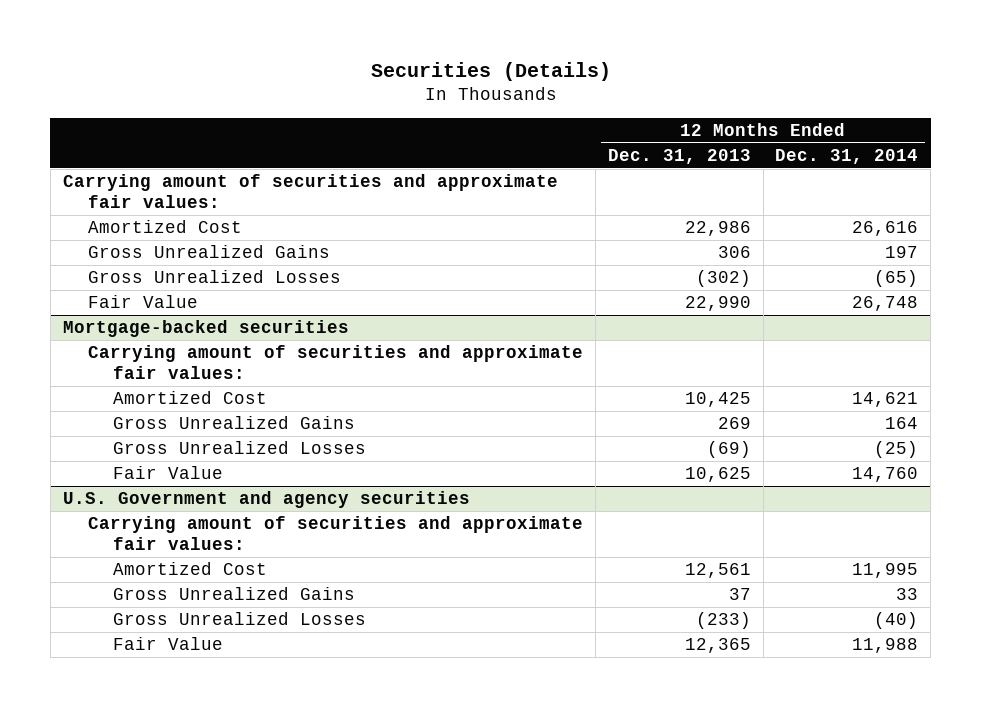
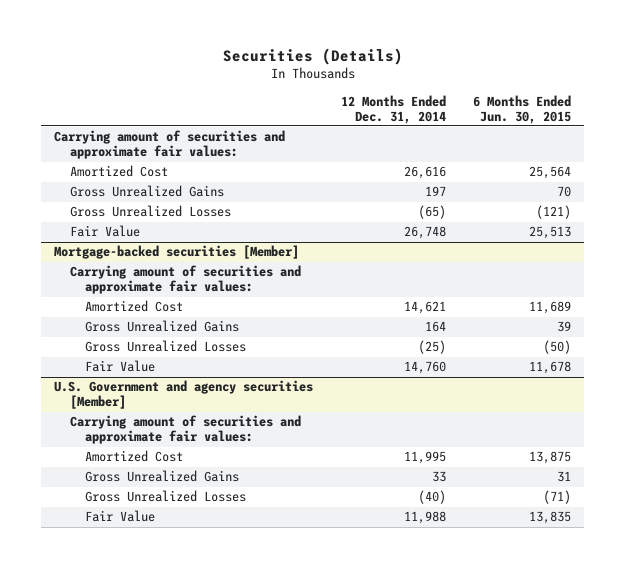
- | 12 Months Ended Dec. 31, 2013 | 12 Months Ended Dec. 31, 2014
+ | 12 Months Ended Dec. 31, 2014 | 6 Months Ended Jun. 30, 2015
- Mortgage-backed securities
+ Mortgage-backed securities [Member]
- U.S. Government and agency securities
+ U.S. Government and agency securities [Member]

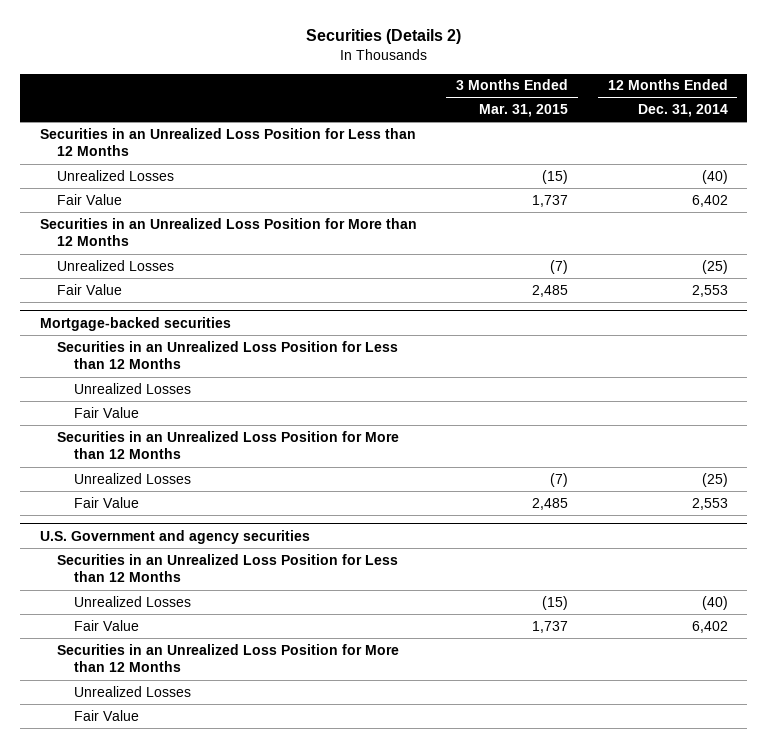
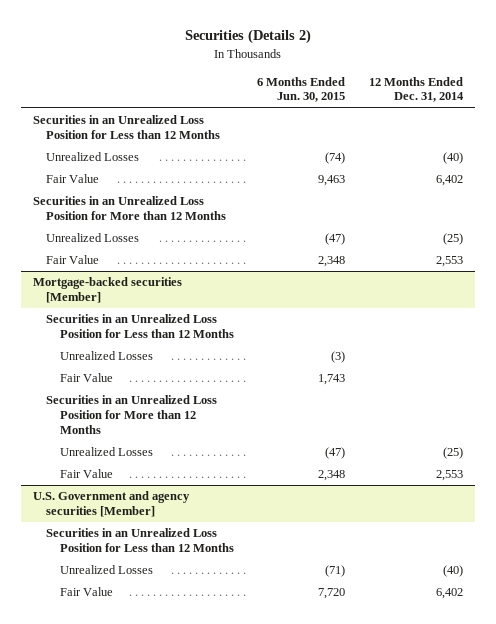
- | 3 Months Ended Mar. 31, 2015 | 12 Months Ended Dec. 31, 2014
+ | 6 Months Ended Jun. 30, 2015 | 12 Months Ended Dec. 31, 2014
- Mortgage-backed securities
+ Mortgage-backed securities [Member]
- U.S. Government and agency securities
+ U.S. Government and agency securities [Member]
- Securities in an Unrealized Loss Position for More than 12 Months
- Unrealized Losses
- Fair Value

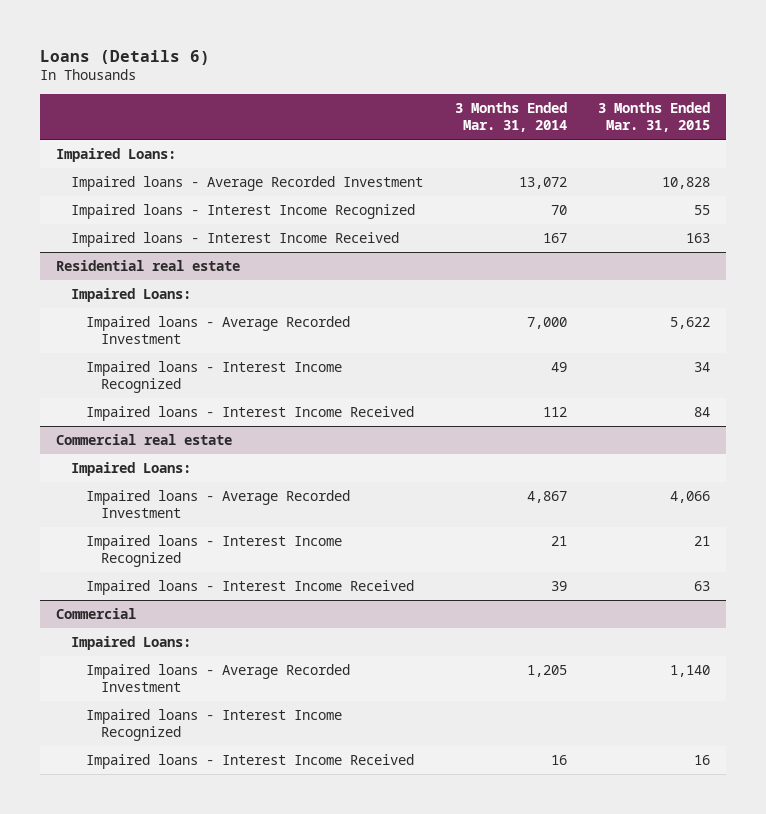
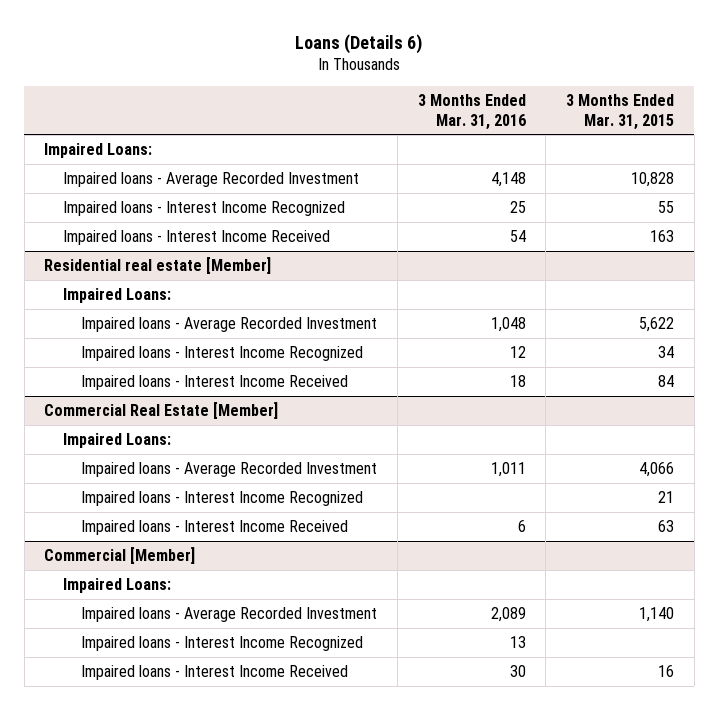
- | 3 Months Ended Mar. 31, 2014 | 3 Months Ended Mar. 31, 2015
+ | 3 Months Ended Mar. 31, 2016 | 3 Months Ended Mar. 31, 2015
- Residential real estate
+ Residential real estate [Member]
- Commercial real estate
+ Commercial Real Estate [Member]
- Commercial
+ Commercial [Member]

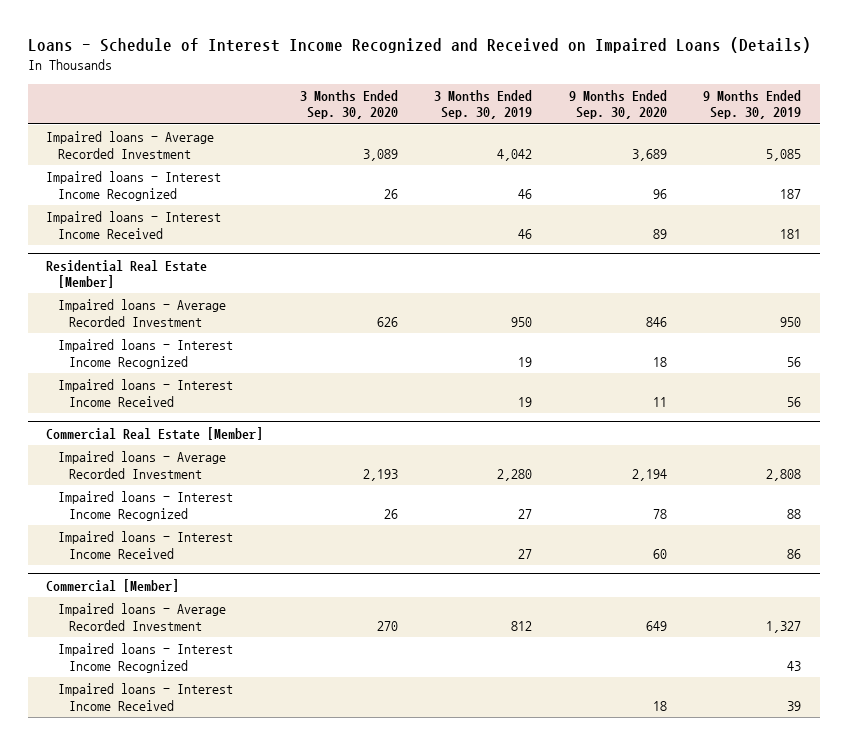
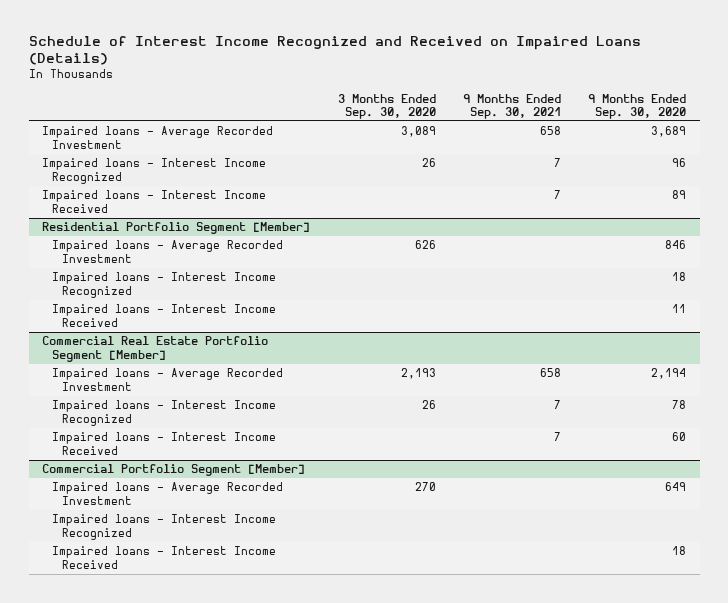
- Loans - Schedule of Interest Income Recognized and Received on Impaired Loans (Details)
+ Schedule of Interest Income Recognized and Received on Impaired Loans (Details)
- | 3 Months Ended Sep. 30, 2020 | 3 Months Ended Sep. 30, 2019 | 9 Months Ended Sep. 30, 2020 | 9 Months Ended Sep. 30, 2019
+ | 3 Months Ended Sep. 30, 2020 | 9 Months Ended Sep. 30, 2021 | 9 Months Ended Sep. 30, 2020
- Residential Real Estate [Member]
+ Residential Portfolio Segment [Member]
- Commercial Real Estate [Member]
+ Commercial Real Estate Portfolio Segment [Member]
- Commercial [Member]
+ Commercial Portfolio Segment [Member]

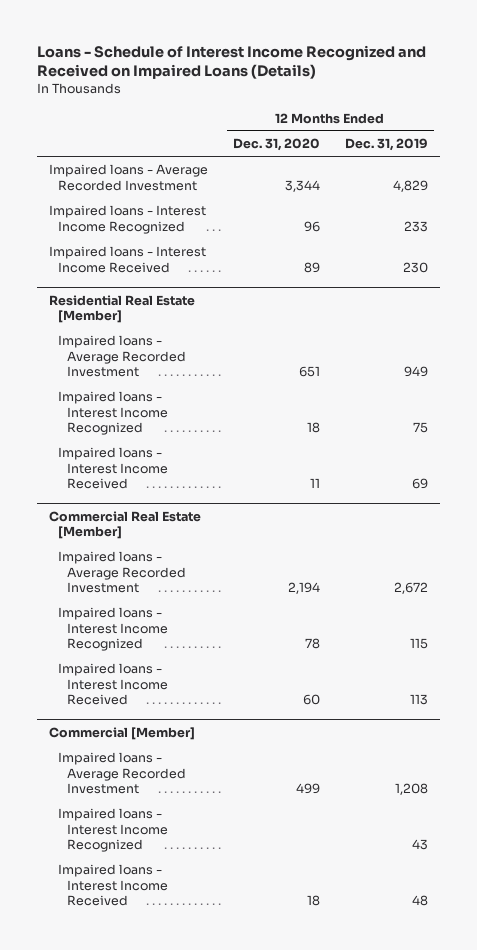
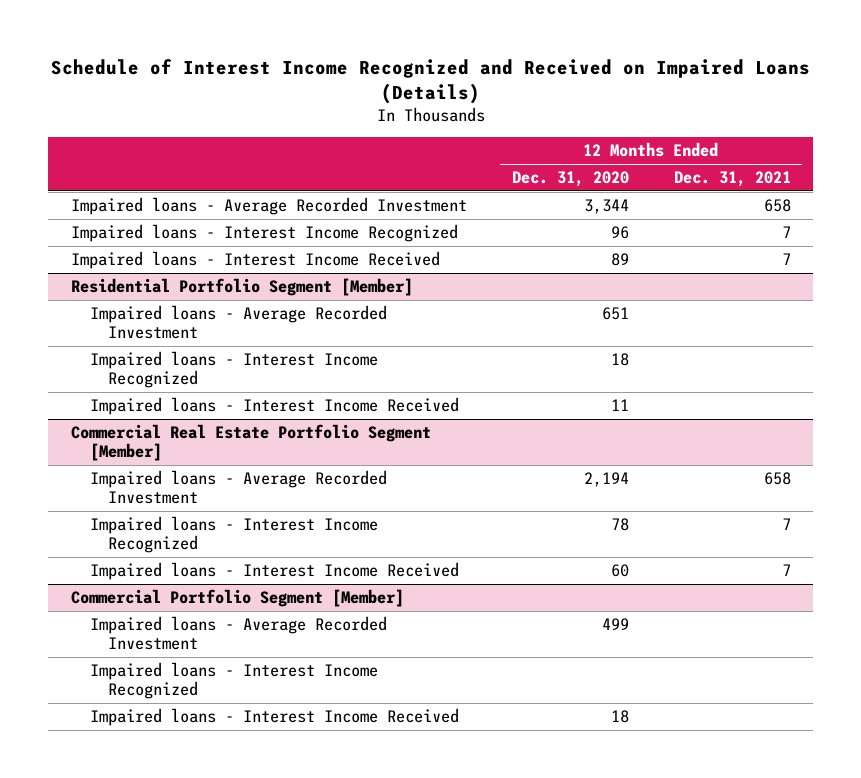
- Loans - Schedule of Interest Income Recognized and Received on Impaired Loans (Details)
+ Schedule of Interest Income Recognized and Received on Impaired Loans (Details)
- | 12 Months Ended Dec. 31, 2020 | 12 Months Ended Dec. 31, 2019
+ | 12 Months Ended Dec. 31, 2020 | 12 Months Ended Dec. 31, 2021
- Residential Real Estate [Member]
+ Residential Portfolio Segment [Member]
- Commercial Real Estate [Member]
+ Commercial Real Estate Portfolio Segment [Member]
- Commercial [Member]
+ Commercial Portfolio Segment [Member]

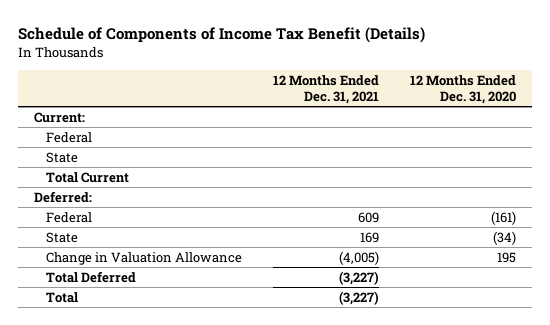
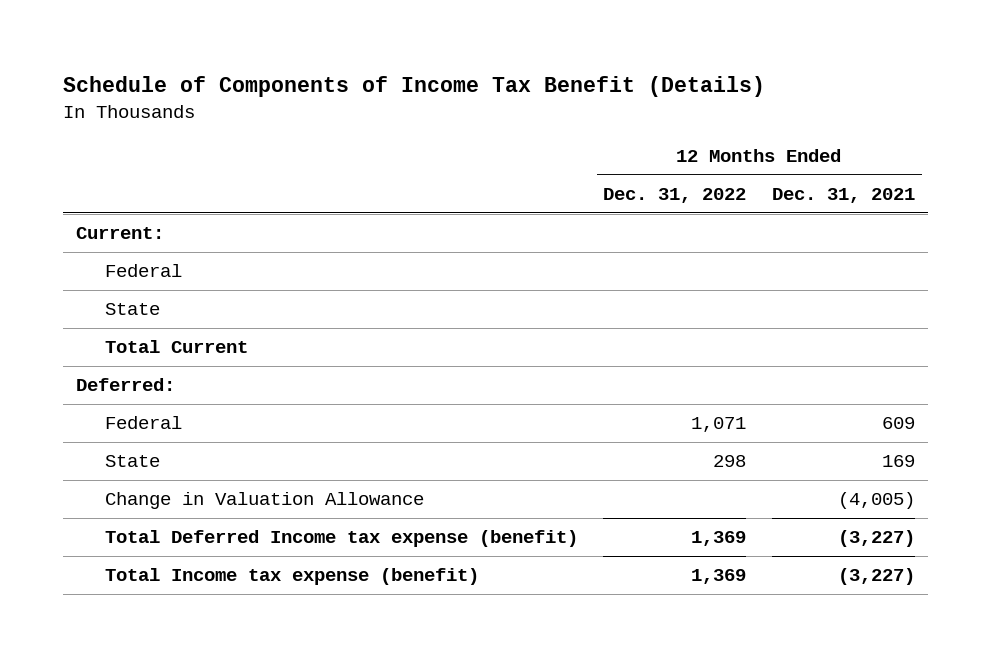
- | 12 Months Ended Dec. 31, 2021 | 12 Months Ended Dec. 31, 2020
+ | 12 Months Ended Dec. 31, 2022 | 12 Months Ended Dec. 31, 2021
- Total Deferred | (3,227) |
- Total | (3,227) |
+ Total Deferred Income tax expense (benefit) | 1,369 | (3,227)
+ Total Income tax expense (benefit) | 1,369 | (3,227)

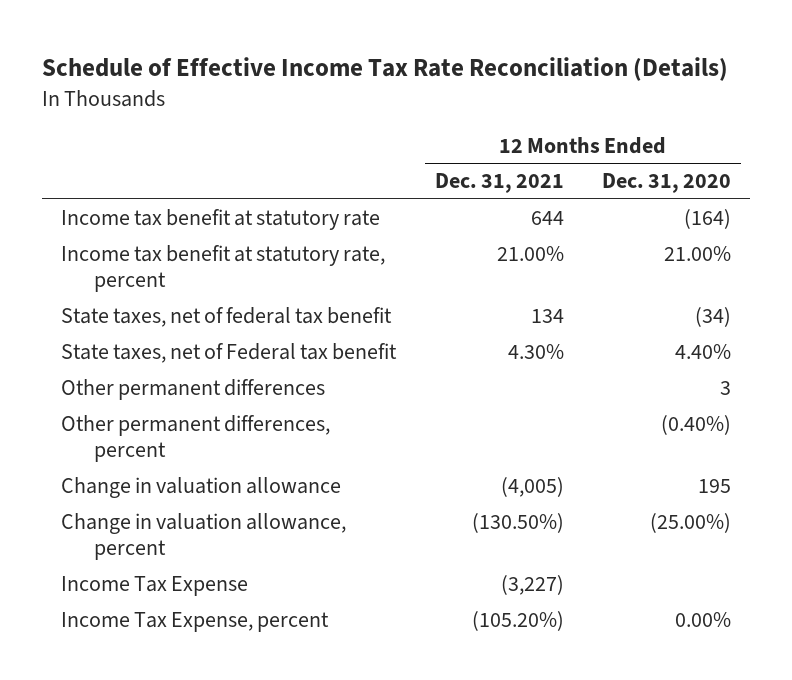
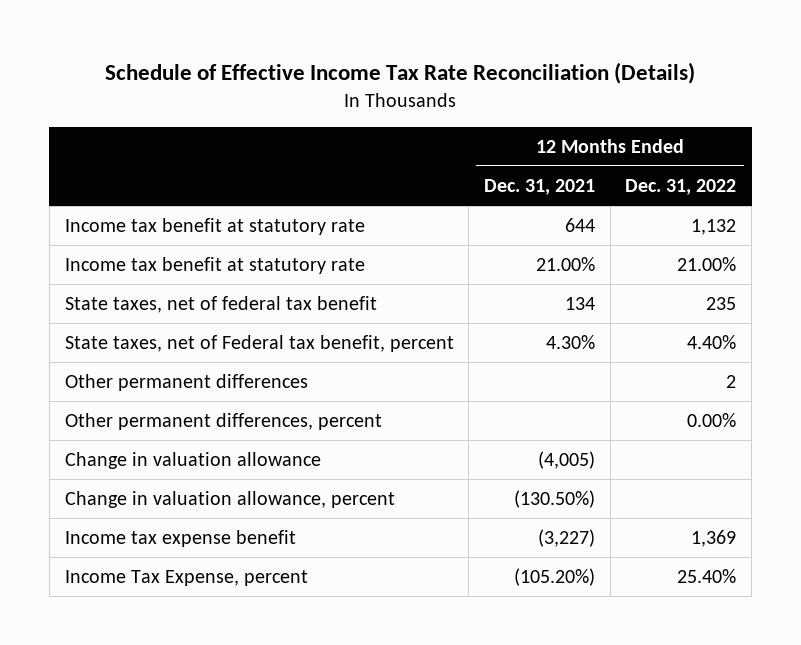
- | 12 Months Ended Dec. 31, 2021 | 12 Months Ended Dec. 31, 2020
+ | 12 Months Ended Dec. 31, 2021 | 12 Months Ended Dec. 31, 2022
- Income tax benefit at statutory rate, percent | 21.00% | 21.00%
+ Income tax benefit at statutory rate | 21.00% | 21.00%
- State taxes, net of Federal tax benefit | 4.30% | 4.40%
+ State taxes, net of Federal tax benefit, percent | 4.30% | 4.40%
- Income Tax Expense | (3,227) |
+ Income tax expense benefit | (3,227) | 1,369

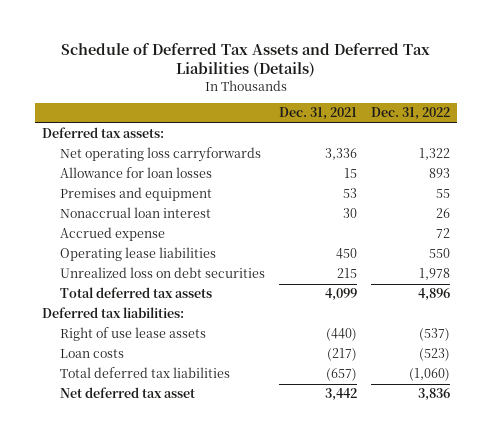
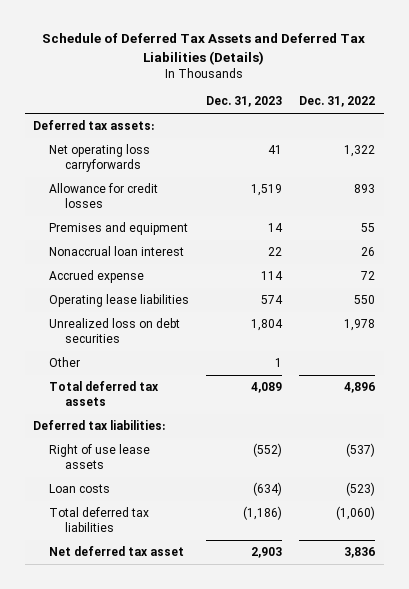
- | Dec. 31, 2021 | Dec. 31, 2022
+ | Dec. 31, 2023 | Dec. 31, 2022
- Allowance for loan losses | 15 | 893
+ Allowance for credit losses | 1,519 | 893
+ Other | 1 |

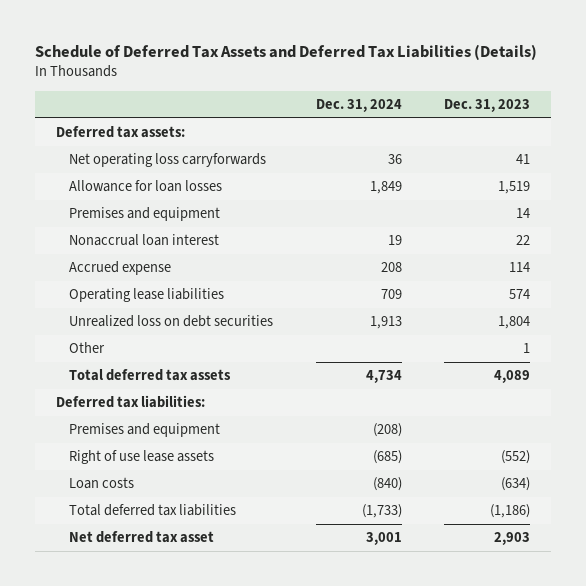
- | Dec. 31, 2023 | Dec. 31, 2022
+ | Dec. 31, 2024 | Dec. 31, 2023
- Allowance for credit losses | 1,519 | 893
+ Allowance for loan losses | 1,849 | 1,519
+ Premises and equipment | (208) |

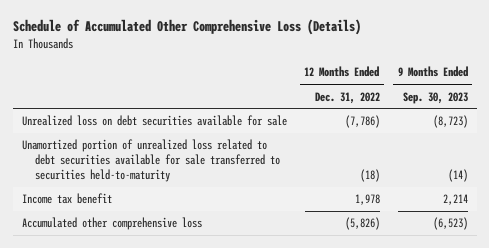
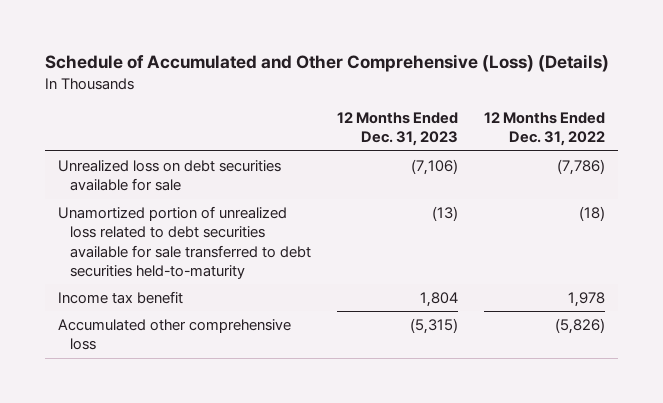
- Schedule of Accumulated Other Comprehensive Loss (Details)
+ Schedule of Accumulated and Other Comprehensive (Loss) (Details)
- | 12 Months Ended Dec. 31, 2022 | 9 Months Ended Sep. 30, 2023
+ | 12 Months Ended Dec. 31, 2023 | 12 Months Ended Dec. 31, 2022
- Unamortized portion of unrealized loss related to debt securities available for sale transferred to securities held-to-maturity | (18) | (14)
+ Unamortized portion of unrealized loss related to debt securities available for sale transferred to debt securities held-to-maturity | (13) | (18)

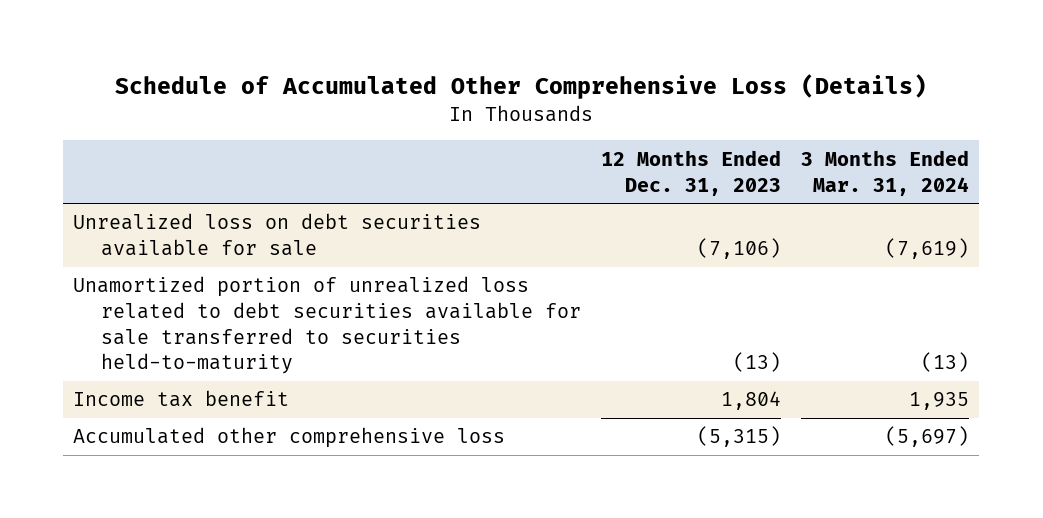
- Schedule of Accumulated and Other Comprehensive (Loss) (Details)
+ Schedule of Accumulated Other Comprehensive Loss (Details)
- | 12 Months Ended Dec. 31, 2023 | 12 Months Ended Dec. 31, 2022
+ | 12 Months Ended Dec. 31, 2023 | 3 Months Ended Mar. 31, 2024
- Unamortized portion of unrealized loss related to debt securities available for sale transferred to debt securities held-to-maturity | (13) | (18)
+ Unamortized portion of unrealized loss related to debt securities available for sale transferred to securities held-to-maturity | (13) | (13)

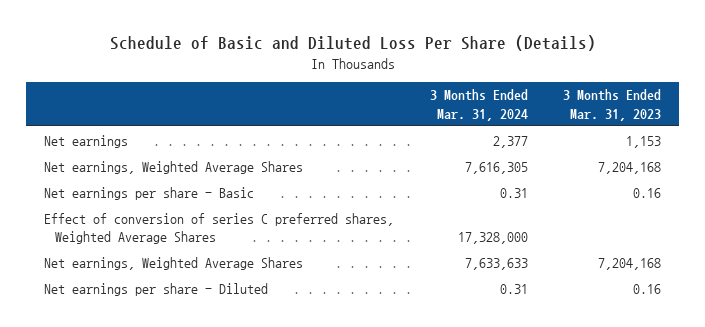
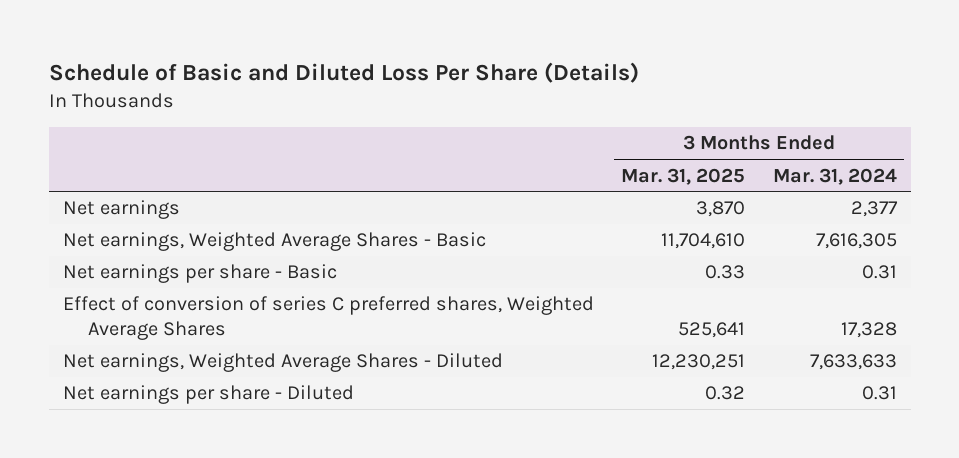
- | 3 Months Ended Mar. 31, 2024 | 3 Months Ended Mar. 31, 2023
+ | 3 Months Ended Mar. 31, 2025 | 3 Months Ended Mar. 31, 2024
- Net earnings, Weighted Average Shares | 7,616,305 | 7,204,168
+ Net earnings, Weighted Average Shares - Basic | 11,704,610 | 7,616,305
- Effect of conversion of series C preferred shares, Weighted Average Shares | 17,328,000 |
- Net earnings, Weighted Average Shares | 7,633,633 | 7,204,168
+ Effect of conversion of series C preferred shares, Weighted Average Shares | 525,641 | 17,328
+ Net earnings, Weighted Average Shares - Diluted | 12,230,251 | 7,633,633

